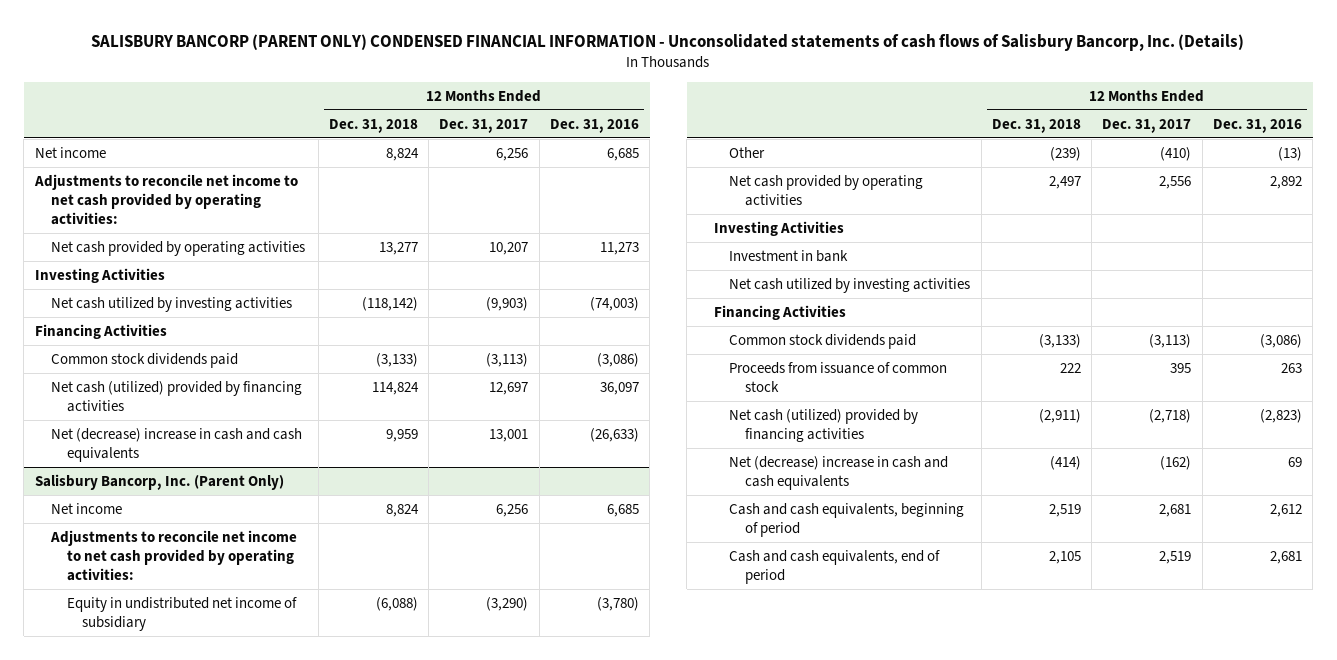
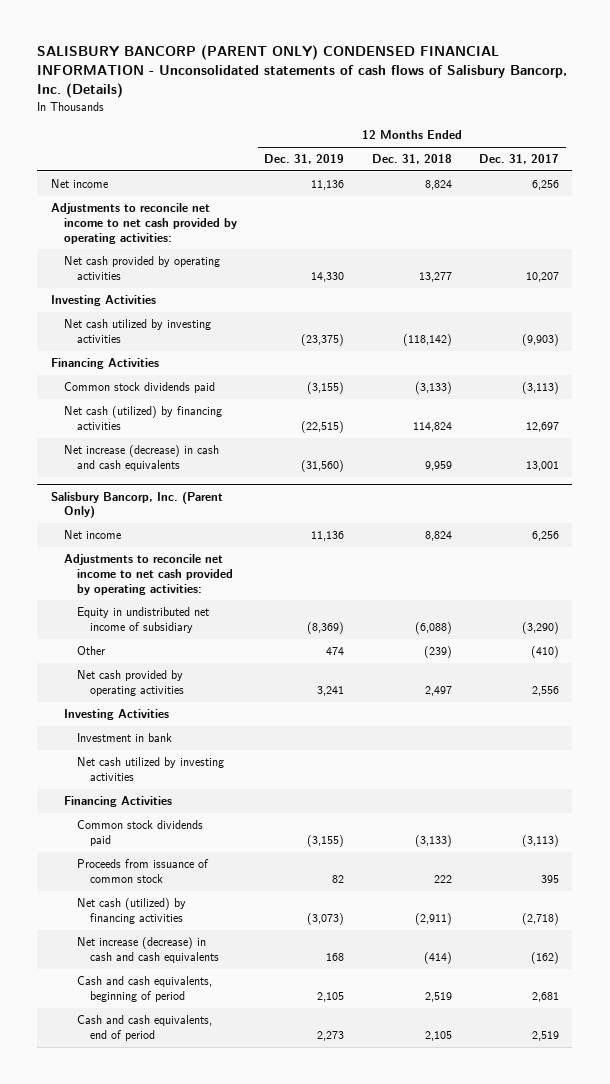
- | 12 Months Ended Dec. 31, 2018 | 12 Months Ended Dec. 31, 2017 | 12 Months Ended Dec. 31, 2016
+ | 12 Months Ended Dec. 31, 2019 | 12 Months Ended Dec. 31, 2018 | 12 Months Ended Dec. 31, 2017
- Net cash (utilized) provided by financing activities | 114,824 | 12,697 | 36,097
- Net (decrease) increase in cash and cash equivalents | 9,959 | 13,001 | (26,633)
+ Net cash (utilized) by financing activities | (22,515) | 114,824 | 12,697
+ Net increase (decrease) in cash and cash equivalents | (31,560) | 9,959 | 13,001
@ Salisbury Bancorp, Inc. (Parent Only)
- Net cash (utilized) provided by financing activities | (2,911) | (2,718) | (2,823)
- Net (decrease) increase in cash and cash equivalents | (414) | (162) | 69
+ Net cash (utilized) by financing activities | (3,073) | (2,911) | (2,718)
+ Net increase (decrease) in cash and cash equivalents | 168 | (414) | (162)

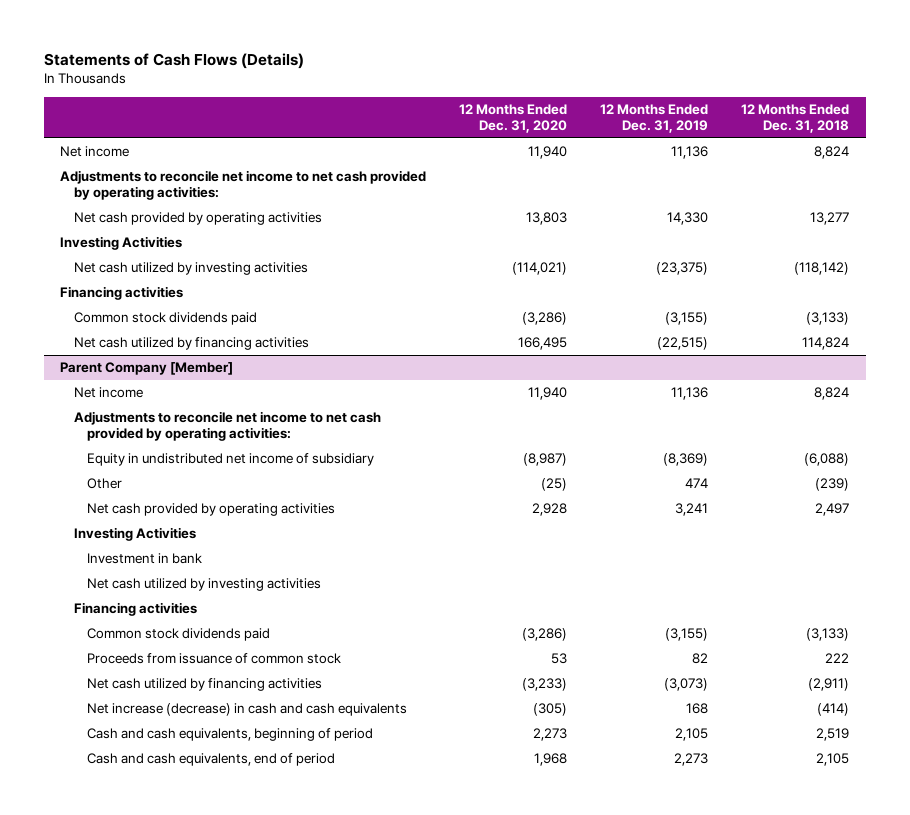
- SALISBURY BANCORP (PARENT ONLY) CONDENSED FINANCIAL INFORMATION - Unconsolidated statements of cash flows of Salisbury Bancorp, Inc. (Details)
+ Statements of Cash Flows (Details)
- | 12 Months Ended Dec. 31, 2019 | 12 Months Ended Dec. 31, 2018 | 12 Months Ended Dec. 31, 2017
+ | 12 Months Ended Dec. 31, 2020 | 12 Months Ended Dec. 31, 2019 | 12 Months Ended Dec. 31, 2018
- Financing Activities
+ Financing activities
- Net cash (utilized) by financing activities | (22,515) | 114,824 | 12,697
- Net increase (decrease) in cash and cash equivalents | (31,560) | 9,959 | 13,001
- Salisbury Bancorp, Inc. (Parent Only)
+ Net cash utilized by financing activities | 166,495 | (22,515) | 114,824
+ Parent Company [Member]
- Financing Activities
+ Financing activities
- Net cash (utilized) by financing activities | (3,073) | (2,911) | (2,718)
+ Net cash utilized by financing activities | (3,233) | (3,073) | (2,911)

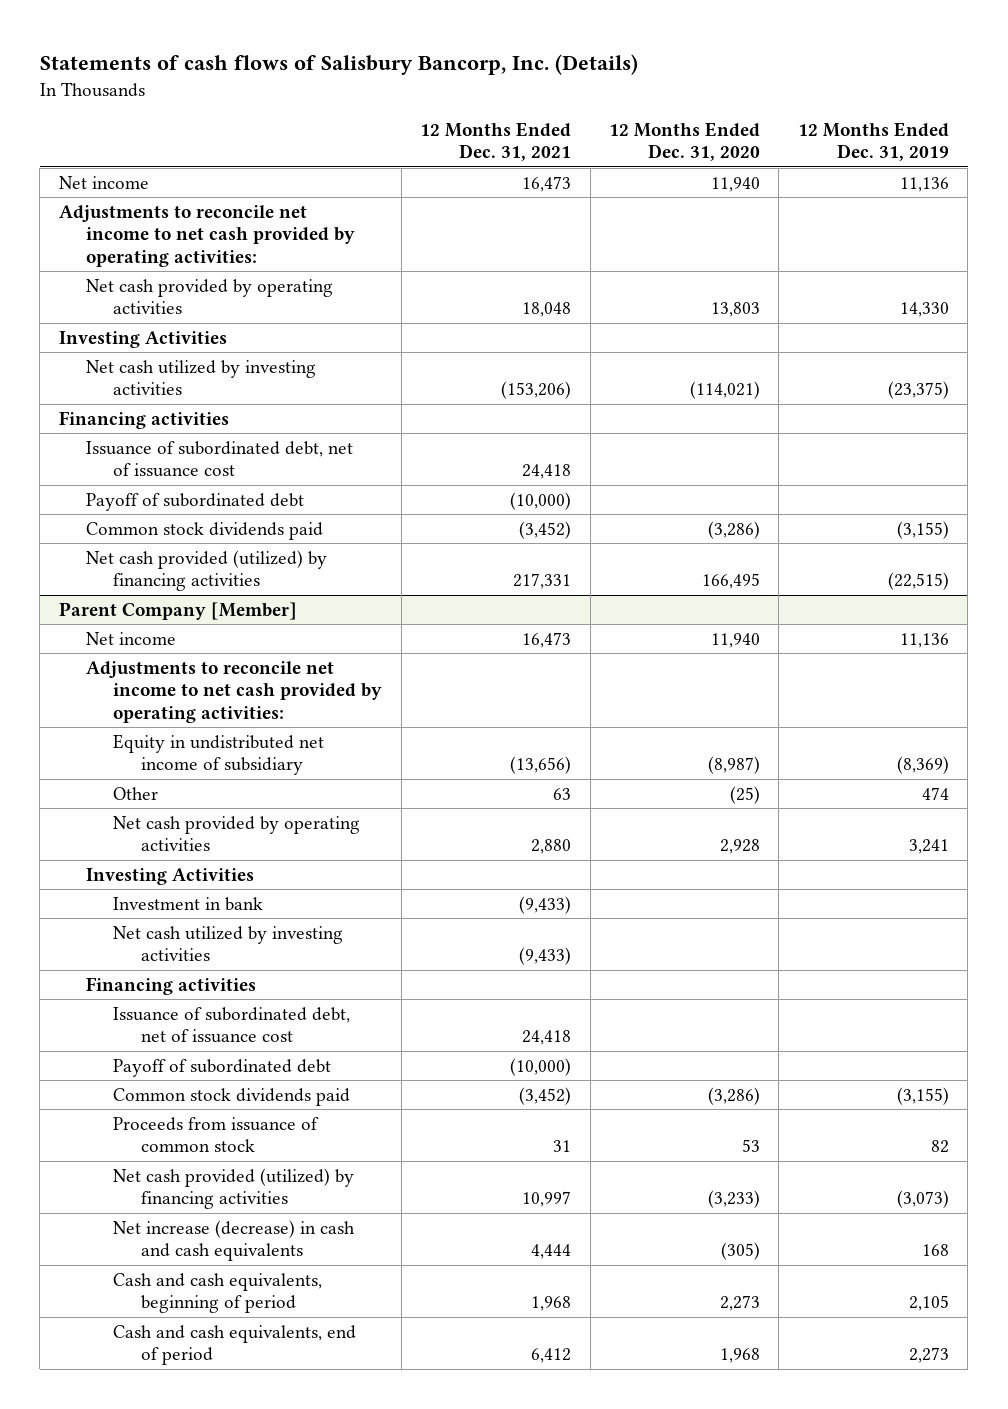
- Statements of Cash Flows (Details)
+ Statements of cash flows of Salisbury Bancorp, Inc. (Details)
- | 12 Months Ended Dec. 31, 2020 | 12 Months Ended Dec. 31, 2019 | 12 Months Ended Dec. 31, 2018
+ | 12 Months Ended Dec. 31, 2021 | 12 Months Ended Dec. 31, 2020 | 12 Months Ended Dec. 31, 2019
+ Issuance of subordinated debt, net of issuance cost | 24,418 | |
+ Payoff of subordinated debt | (10,000) | |
- Net cash utilized by financing activities | 166,495 | (22,515) | 114,824
+ Net cash provided (utilized) by financing activities | 217,331 | 166,495 | (22,515)
@ Parent Company [Member]
+ Issuance of subordinated debt, net of issuance cost | 24,418 | |
+ Payoff of subordinated debt | (10,000) | |
- Net cash utilized by financing activities | (3,233) | (3,073) | (2,911)
+ Net cash provided (utilized) by financing activities | 10,997 | (3,233) | (3,073)

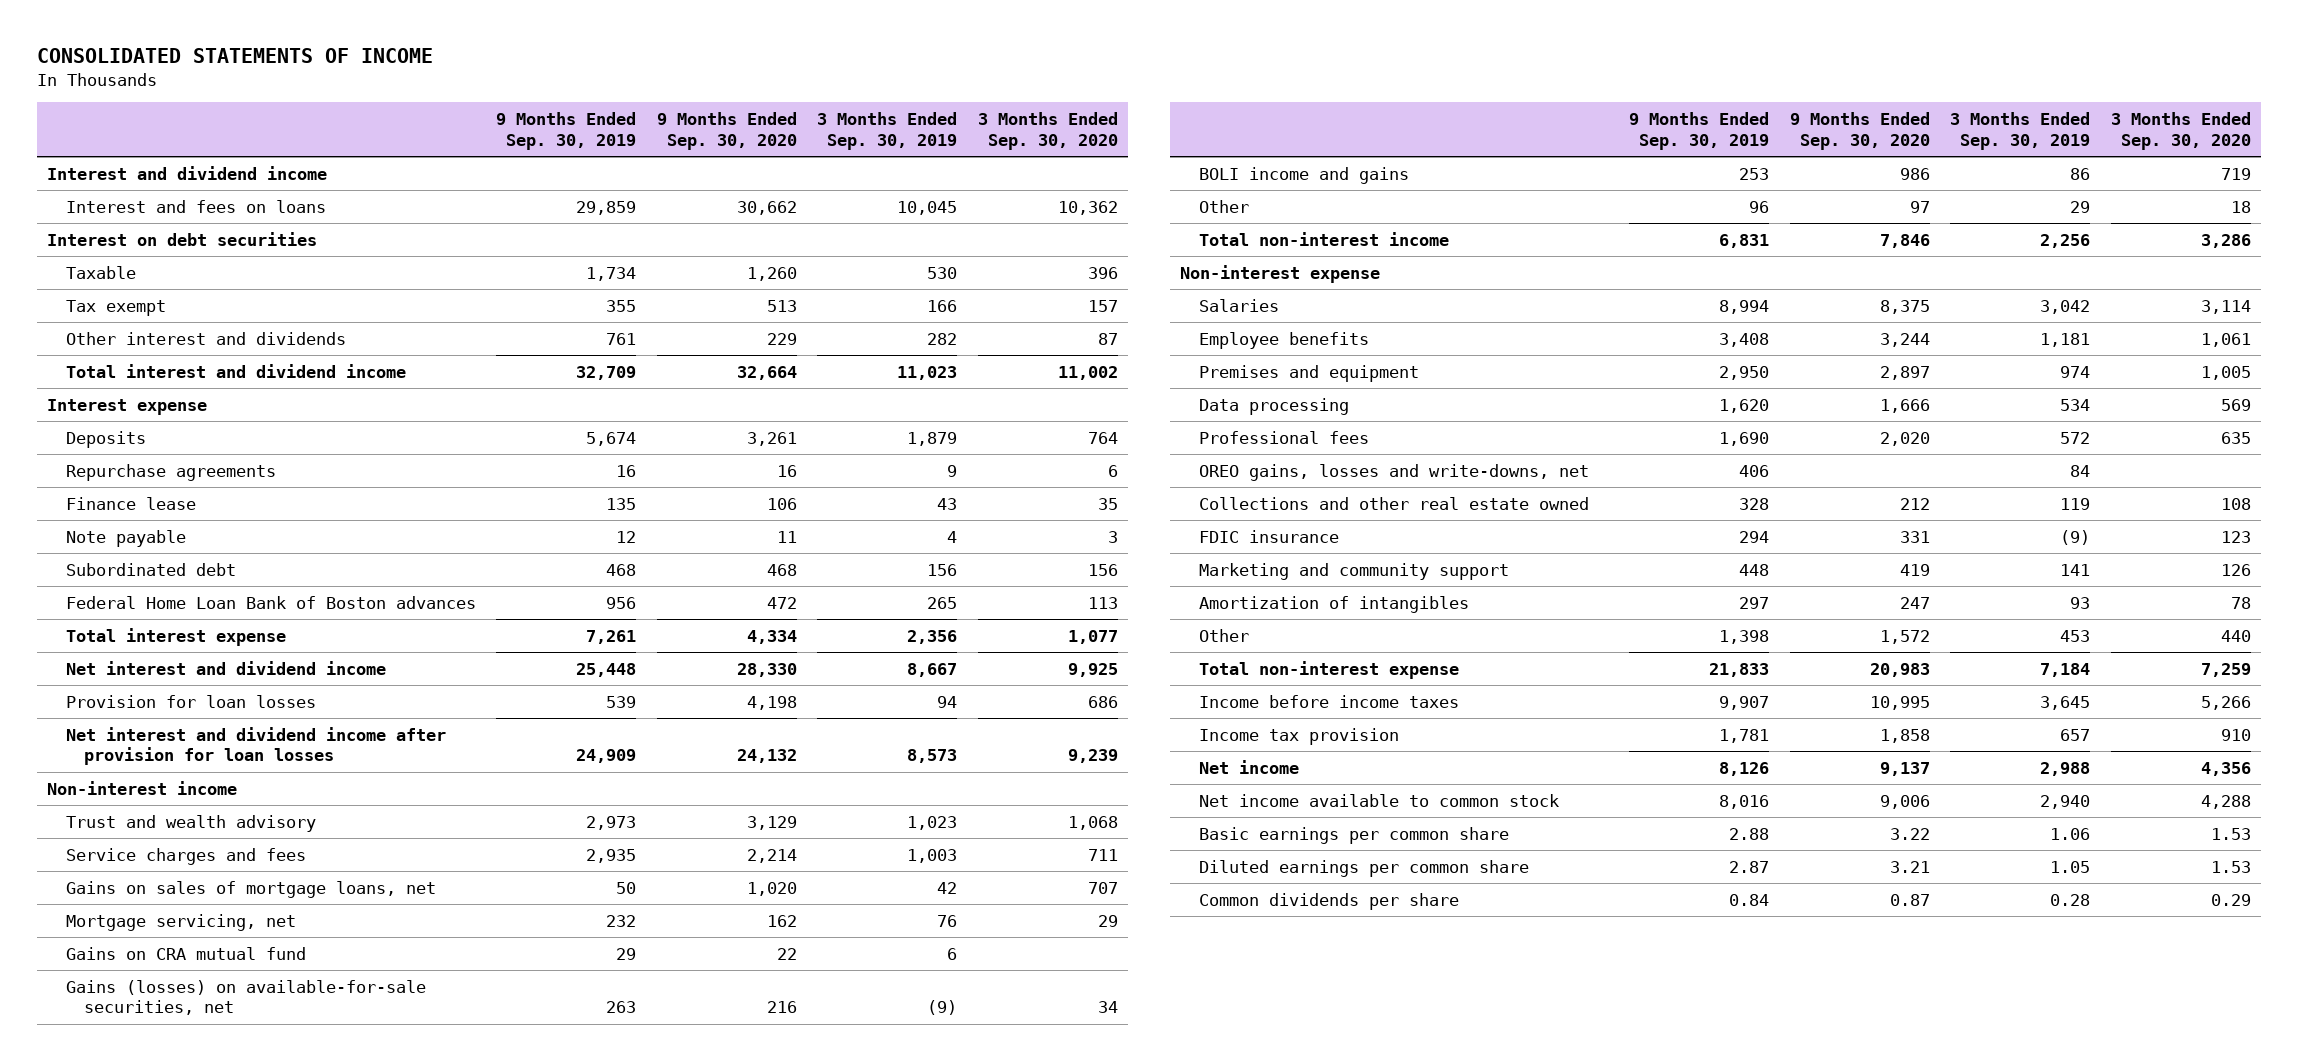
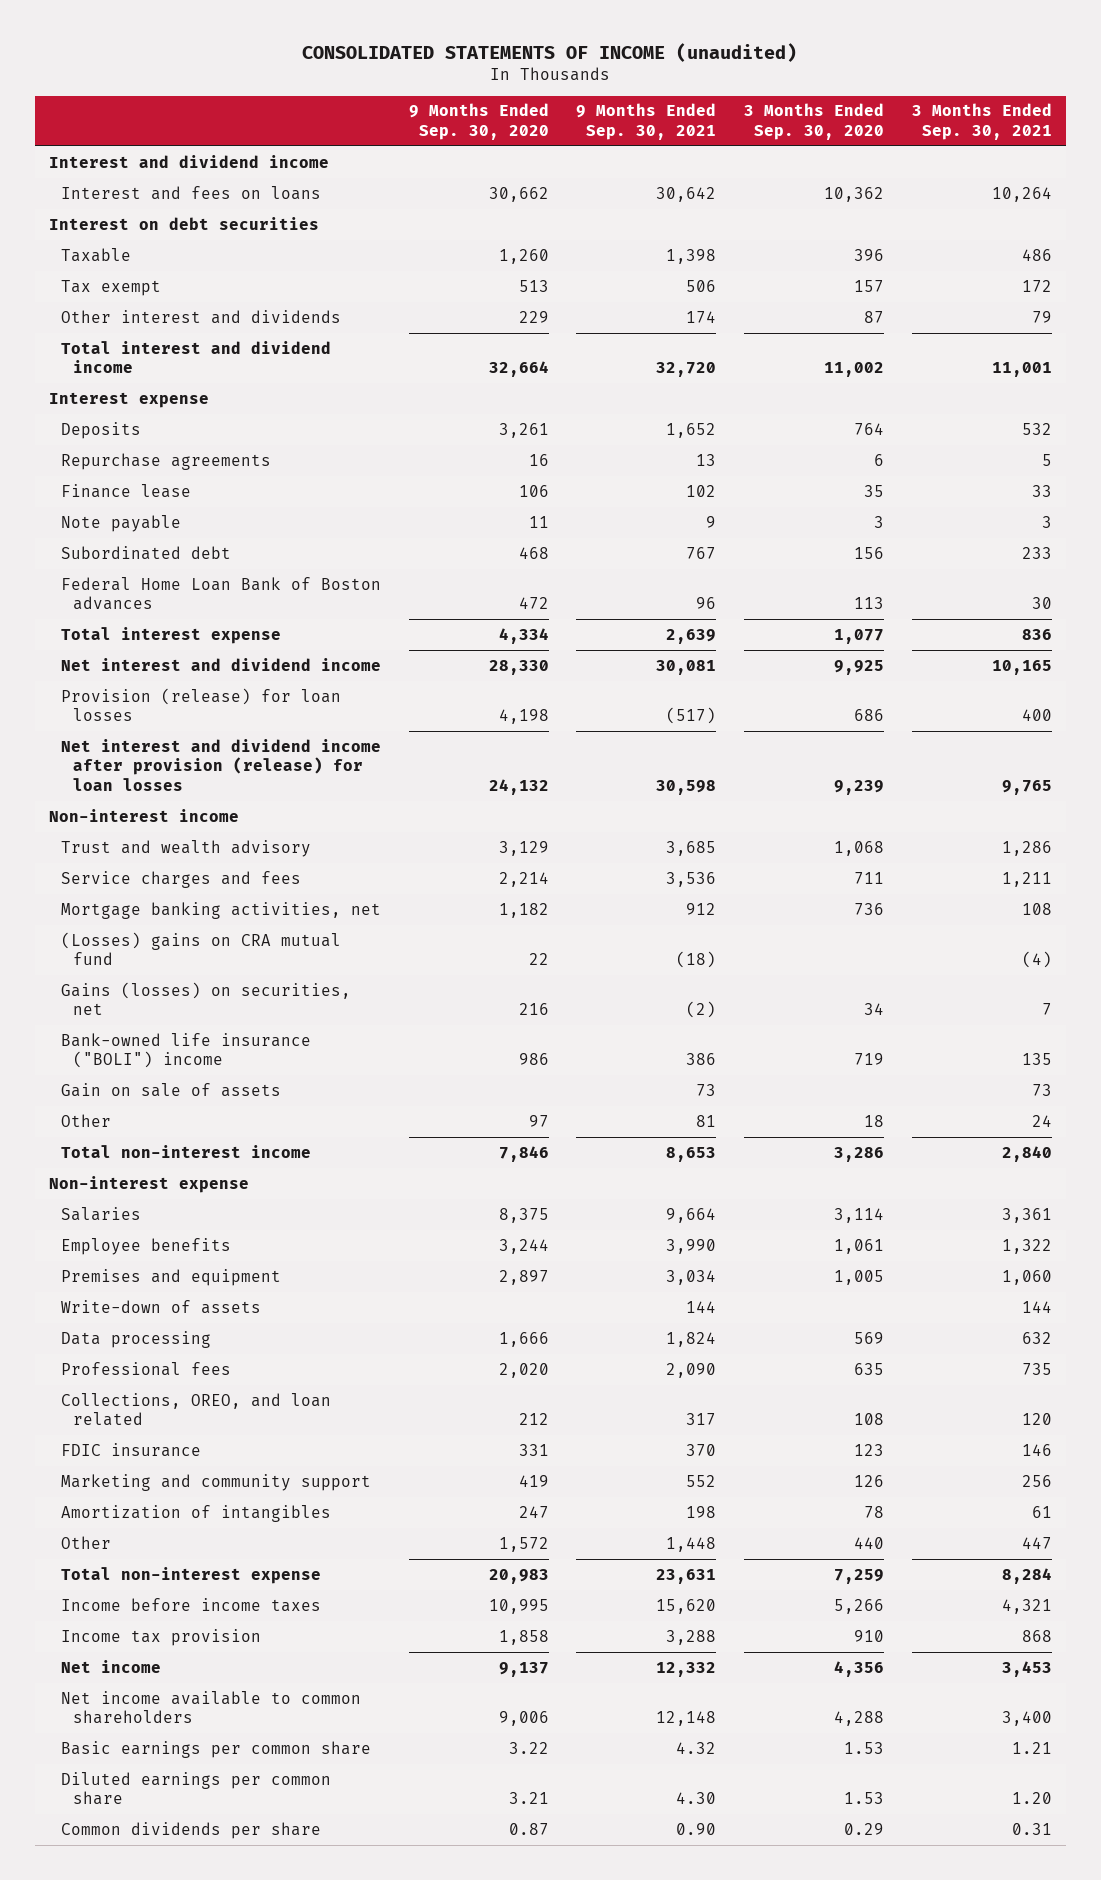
- CONSOLIDATED STATEMENTS OF INCOME
+ CONSOLIDATED STATEMENTS OF INCOME (unaudited)
- | 9 Months Ended Sep. 30, 2019 | 9 Months Ended Sep. 30, 2020 | 3 Months Ended Sep. 30, 2019 | 3 Months Ended Sep. 30, 2020
+ | 9 Months Ended Sep. 30, 2020 | 9 Months Ended Sep. 30, 2021 | 3 Months Ended Sep. 30, 2020 | 3 Months Ended Sep. 30, 2021
- Provision for loan losses | 539 | 4,198 | 94 | 686
- Net interest and dividend income after provision for loan losses | 24,909 | 24,132 | 8,573 | 9,239
+ Provision (release) for loan losses | 4,198 | (517) | 686 | 400
+ Net interest and dividend income after provision (release) for loan losses | 24,132 | 30,598 | 9,239 | 9,765
- Gains on sales of mortgage loans, net | 50 | 1,020 | 42 | 707
- Mortgage servicing, net | 232 | 162 | 76 | 29
- Gains on CRA mutual fund | 29 | 22 | 6 |
- Gains (losses) on available-for-sale securities, net | 263 | 216 | (9) | 34
- BOLI income and gains | 253 | 986 | 86 | 719
+ Mortgage banking activities, net | 1,182 | 912 | 736 | 108
+ (Losses) gains on CRA mutual fund | 22 | (18) | | (4)
+ Gains (losses) on securities, net | 216 | (2) | 34 | 7
+ Bank-owned life insurance ("BOLI") income | 986 | 386 | 719 | 135
+ Gain on sale of assets | | 73 | | 73
+ Write-down of assets | | 144 | | 144
- OREO gains, losses and write-downs, net | 406 | | 84 |
- Collections and other real estate owned | 328 | 212 | 119 | 108
+ Collections, OREO, and loan related | 212 | 317 | 108 | 120
- Net income available to common stock | 8,016 | 9,006 | 2,940 | 4,288
+ Net income available to common shareholders | 9,006 | 12,148 | 4,288 | 3,400

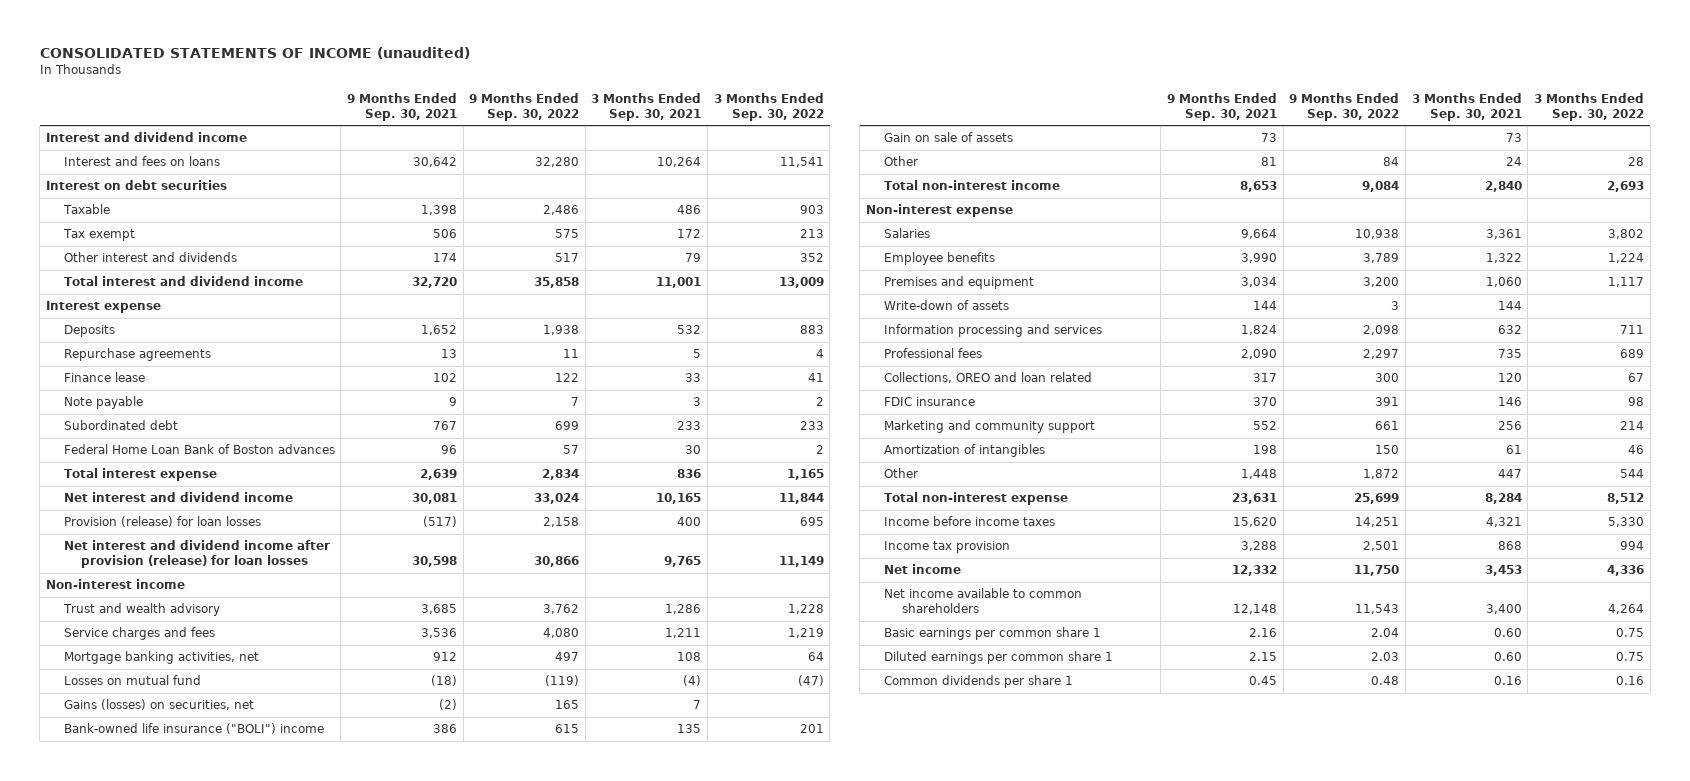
- | 9 Months Ended Sep. 30, 2020 | 9 Months Ended Sep. 30, 2021 | 3 Months Ended Sep. 30, 2020 | 3 Months Ended Sep. 30, 2021
+ | 9 Months Ended Sep. 30, 2021 | 9 Months Ended Sep. 30, 2022 | 3 Months Ended Sep. 30, 2021 | 3 Months Ended Sep. 30, 2022
- (Losses) gains on CRA mutual fund | 22 | (18) | | (4)
+ Losses on mutual fund | (18) | (119) | (4) | (47)
- Data processing | 1,666 | 1,824 | 569 | 632
+ Information processing and services | 1,824 | 2,098 | 632 | 711
- Collections, OREO, and loan related | 212 | 317 | 108 | 120
+ Collections, OREO and loan related | 317 | 300 | 120 | 67
- Basic earnings per common share | 3.22 | 4.32 | 1.53 | 1.21
- Diluted earnings per common share | 3.21 | 4.30 | 1.53 | 1.20
- Common dividends per share | 0.87 | 0.90 | 0.29 | 0.31
+ Basic earnings per common share 1 | 2.16 | 2.04 | 0.60 | 0.75
+ Diluted earnings per common share 1 | 2.15 | 2.03 | 0.60 | 0.75
+ Common dividends per share 1 | 0.45 | 0.48 | 0.16 | 0.16

